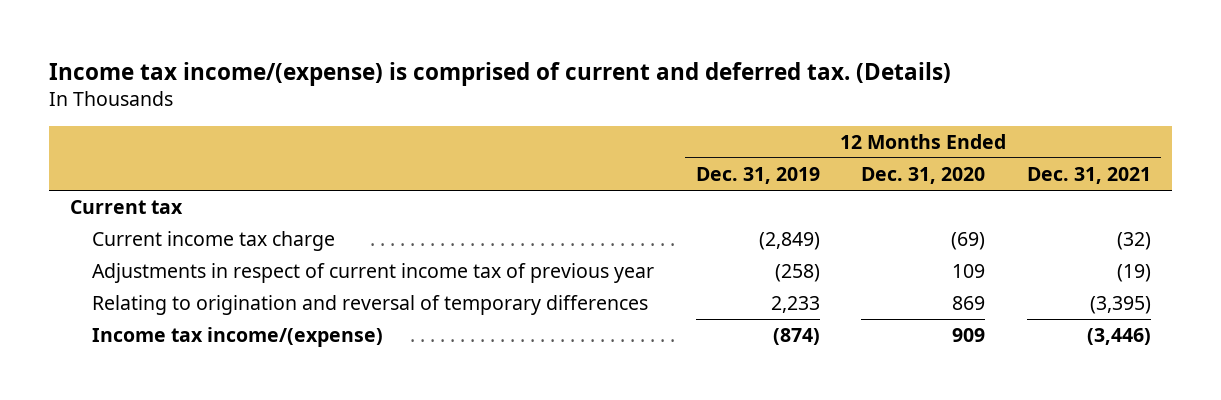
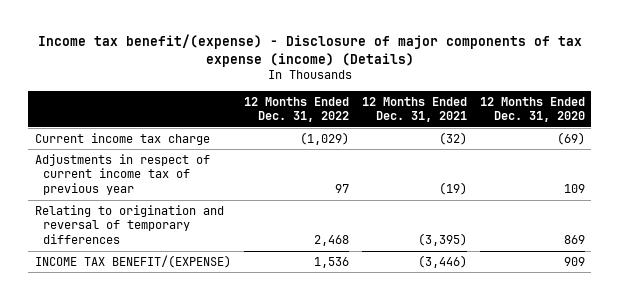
- Income tax income/(expense) is comprised of current and deferred tax. (Details)
+ Income tax benefit/(expense) - Disclosure of major components of tax expense (income) (Details)
- | 12 Months Ended Dec. 31, 2019 | 12 Months Ended Dec. 31, 2020 | 12 Months Ended Dec. 31, 2021
+ | 12 Months Ended Dec. 31, 2022 | 12 Months Ended Dec. 31, 2021 | 12 Months Ended Dec. 31, 2020
- Current tax
- Income tax income/(expense) | (874) | 909 | (3,446)
+ INCOME TAX BENEFIT/(EXPENSE) | 1,536 | (3,446) | 909

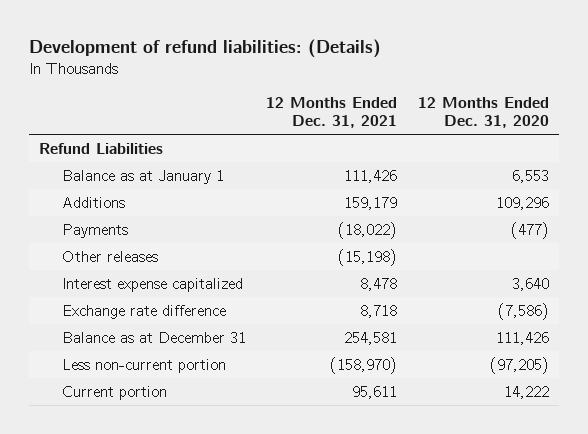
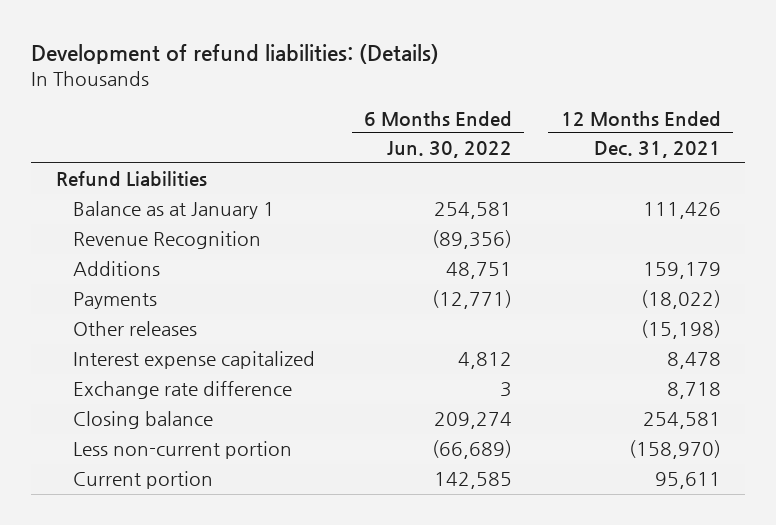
- | 12 Months Ended Dec. 31, 2021 | 12 Months Ended Dec. 31, 2020
+ | 6 Months Ended Jun. 30, 2022 | 12 Months Ended Dec. 31, 2021
+ Revenue Recognition | (89,356) |
- Balance as at December 31 | 254,581 | 111,426
+ Closing balance | 209,274 | 254,581

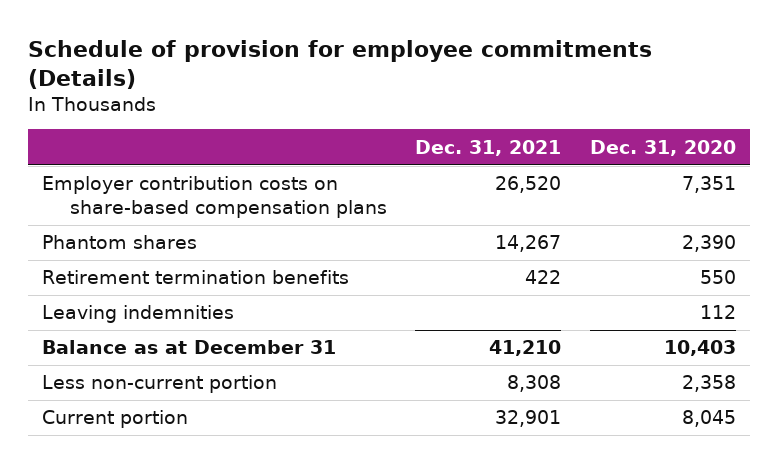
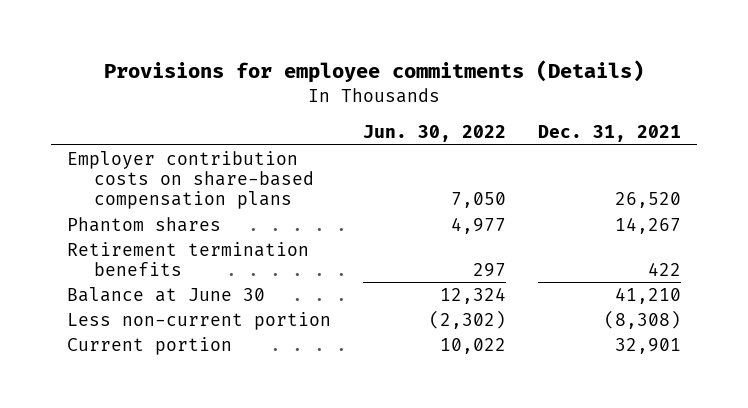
- Schedule of provision for employee commitments (Details)
+ Provisions for employee commitments (Details)
- | Dec. 31, 2021 | Dec. 31, 2020
+ | Jun. 30, 2022 | Dec. 31, 2021
- Leaving indemnities | | 112
- Balance as at December 31 | 41,210 | 10,403
- Less non-current portion | 8,308 | 2,358
+ Balance at June 30 | 12,324 | 41,210
+ Less non-current portion | (2,302) | (8,308)

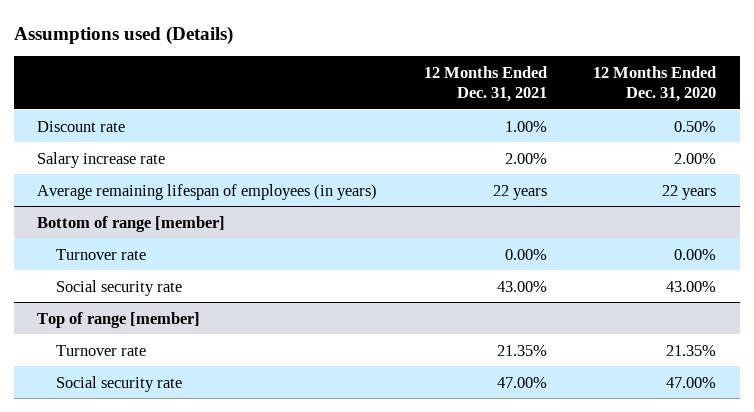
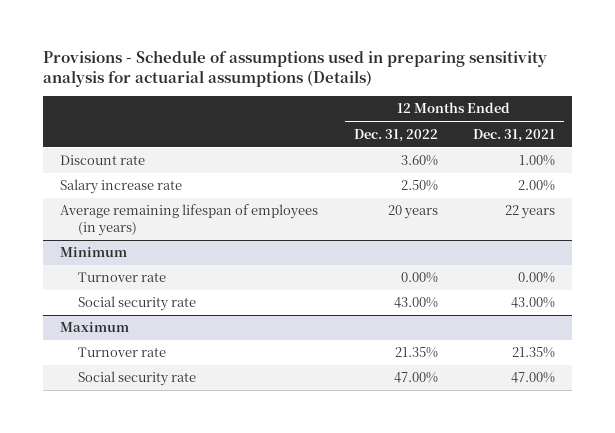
- Assumptions used (Details)
+ Provisions - Schedule of assumptions used in preparing sensitivity analysis for actuarial assumptions (Details)
- | 12 Months Ended Dec. 31, 2021 | 12 Months Ended Dec. 31, 2020
+ | 12 Months Ended Dec. 31, 2022 | 12 Months Ended Dec. 31, 2021
- Bottom of range [member]
+ Minimum
- Top of range [member]
+ Maximum

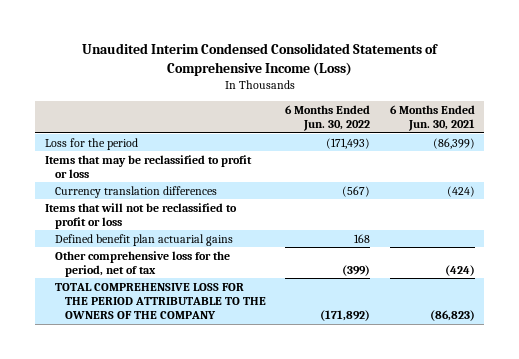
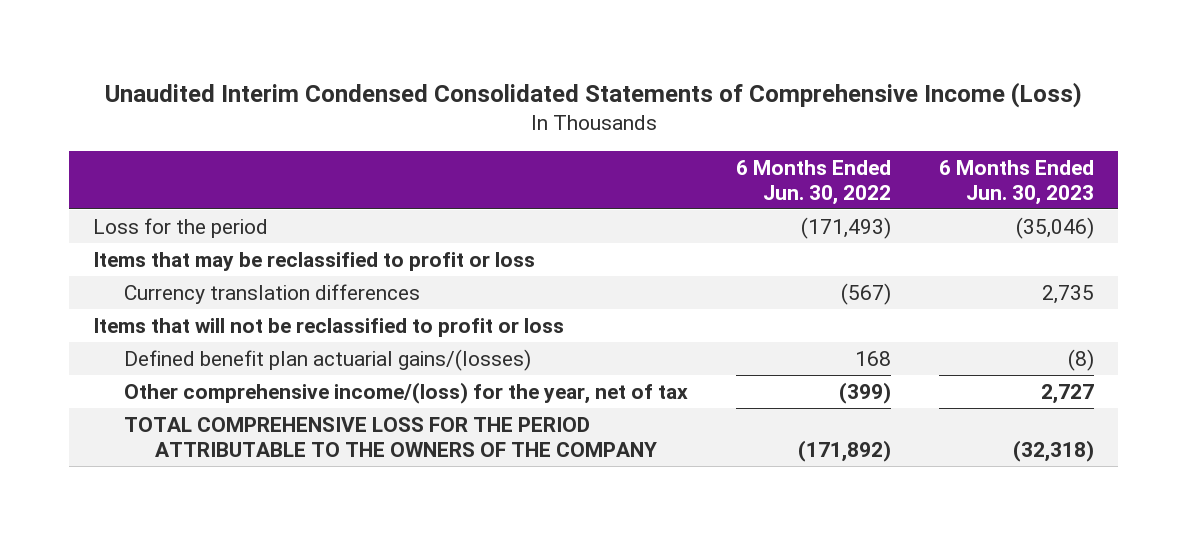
- | 6 Months Ended Jun. 30, 2022 | 6 Months Ended Jun. 30, 2021
+ | 6 Months Ended Jun. 30, 2022 | 6 Months Ended Jun. 30, 2023
- Defined benefit plan actuarial gains | 168 |
- Other comprehensive loss for the period, net of tax | (399) | (424)
+ Defined benefit plan actuarial gains/(losses) | 168 | (8)
+ Other comprehensive income/(loss) for the year, net of tax | (399) | 2,727

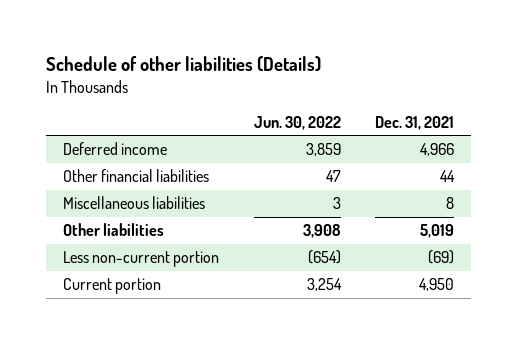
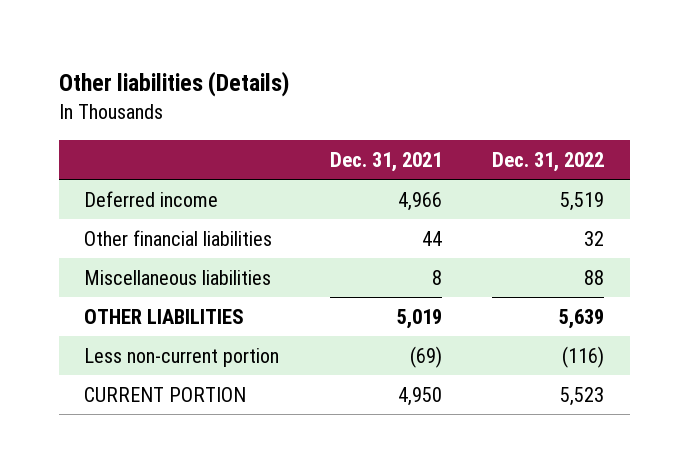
- Schedule of other liabilities (Details)
+ Other liabilities (Details)
- | Jun. 30, 2022 | Dec. 31, 2021
+ | Dec. 31, 2021 | Dec. 31, 2022
- Other liabilities | 3,908 | 5,019
+ OTHER LIABILITIES | 5,019 | 5,639
- Current portion | 3,254 | 4,950
+ CURRENT PORTION | 4,950 | 5,523

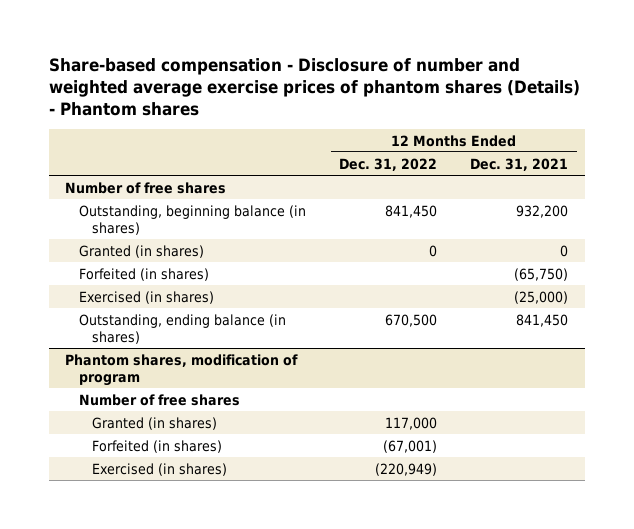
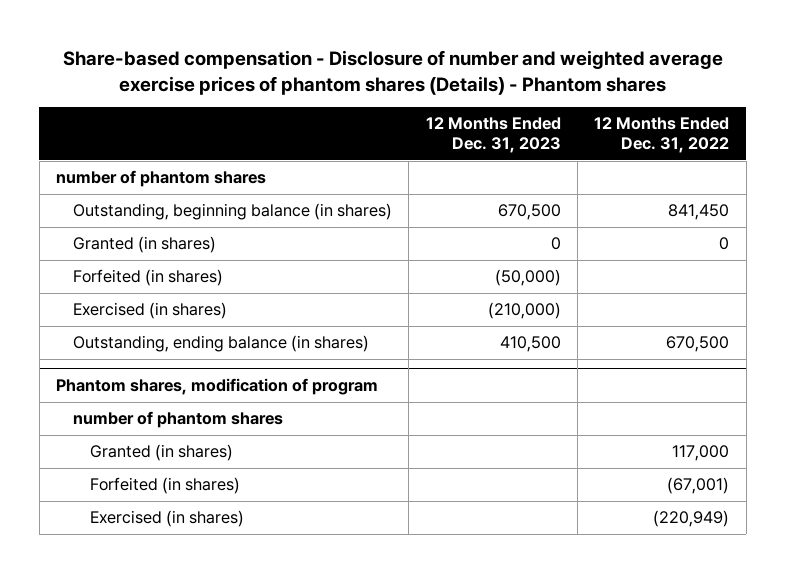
- | 12 Months Ended Dec. 31, 2022 | 12 Months Ended Dec. 31, 2021
+ | 12 Months Ended Dec. 31, 2023 | 12 Months Ended Dec. 31, 2022
- Number of free shares
+ number of phantom shares
@ Phantom shares, modification of program
- Number of free shares
+ number of phantom shares

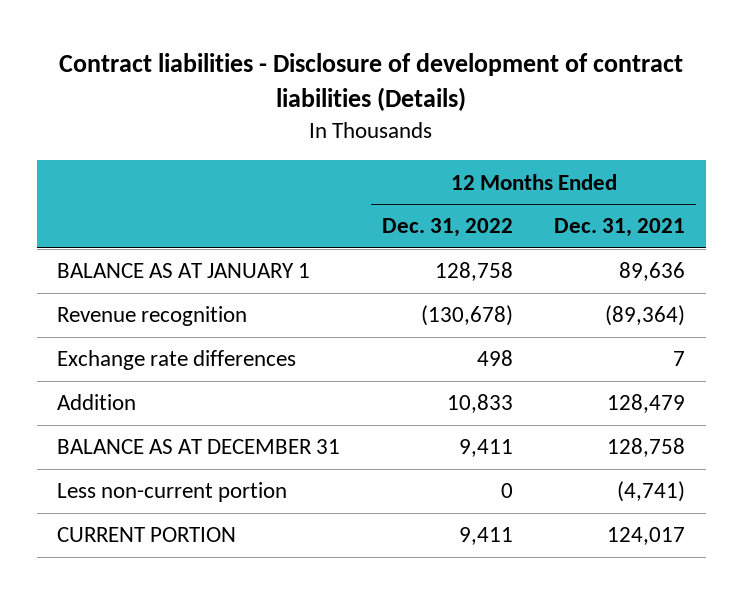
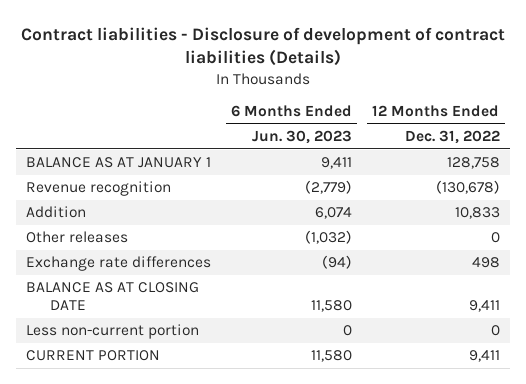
- | 12 Months Ended Dec. 31, 2022 | 12 Months Ended Dec. 31, 2021
+ | 6 Months Ended Jun. 30, 2023 | 12 Months Ended Dec. 31, 2022
- BALANCE AS AT DECEMBER 31 | 9,411 | 128,758
+ Other releases | (1,032) | 0
moved down: Exchange rate differences | (94) | 498
+ BALANCE AS AT CLOSING DATE | 11,580 | 9,411

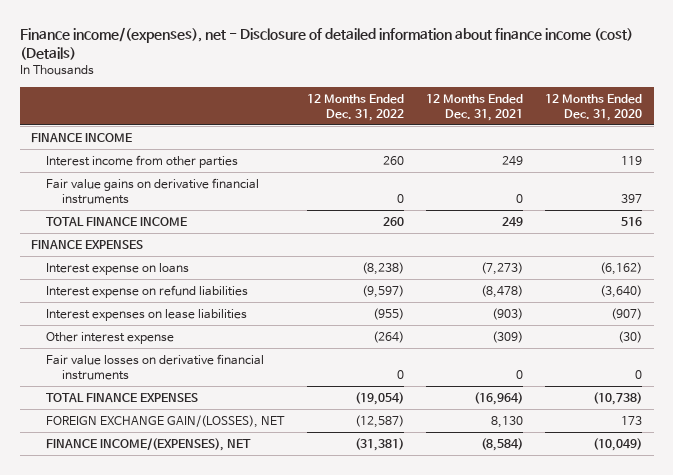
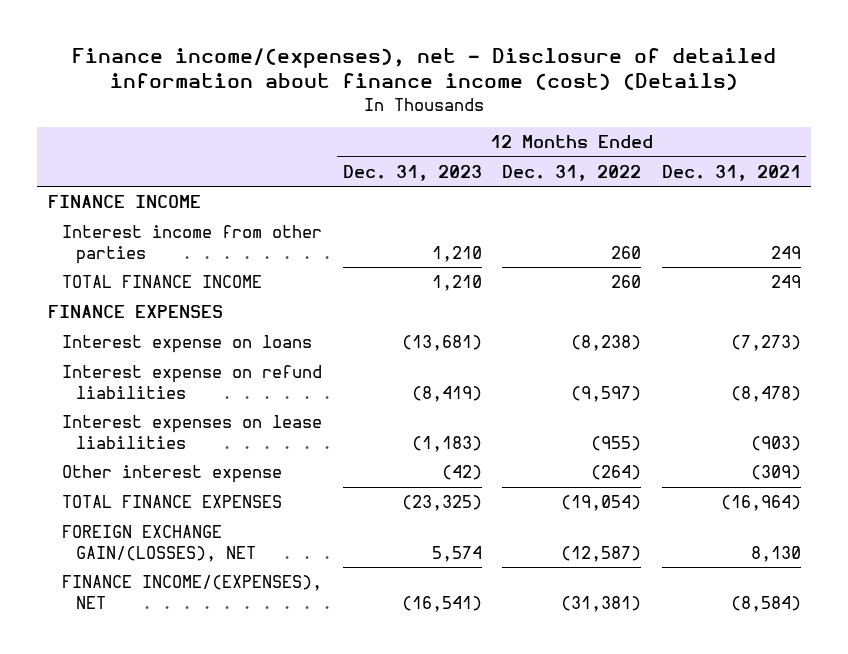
- | 12 Months Ended Dec. 31, 2022 | 12 Months Ended Dec. 31, 2021 | 12 Months Ended Dec. 31, 2020
+ | 12 Months Ended Dec. 31, 2023 | 12 Months Ended Dec. 31, 2022 | 12 Months Ended Dec. 31, 2021
- Fair value gains on derivative financial instruments | 0 | 0 | 397
- Fair value losses on derivative financial instruments | 0 | 0 | 0

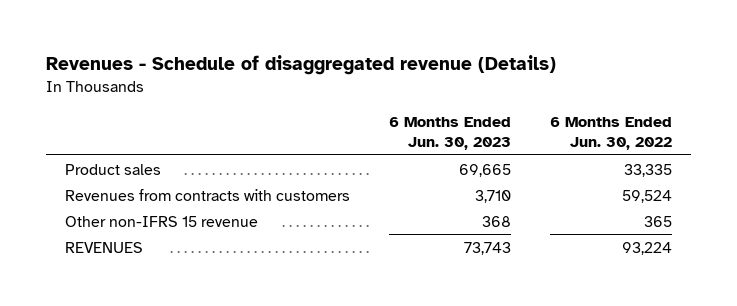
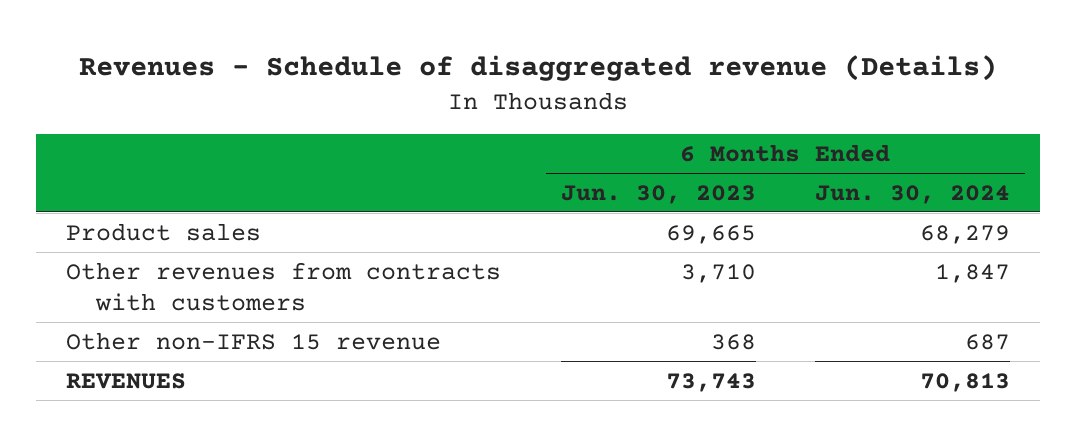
- | 6 Months Ended Jun. 30, 2023 | 6 Months Ended Jun. 30, 2022
+ | 6 Months Ended Jun. 30, 2023 | 6 Months Ended Jun. 30, 2024
- Revenues from contracts with customers | 3,710 | 59,524
+ Other revenues from contracts with customers | 3,710 | 1,847

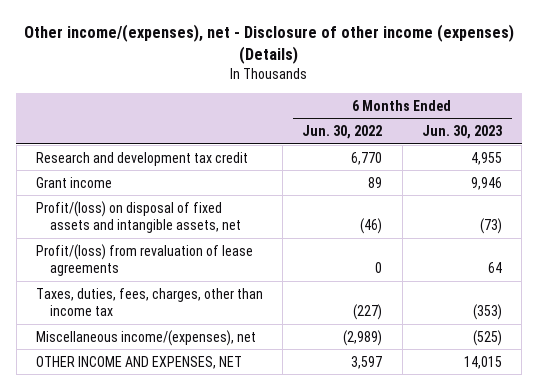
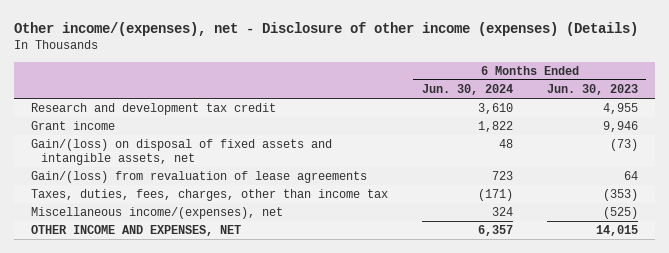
- | 6 Months Ended Jun. 30, 2022 | 6 Months Ended Jun. 30, 2023
+ | 6 Months Ended Jun. 30, 2024 | 6 Months Ended Jun. 30, 2023
- Profit/(loss) on disposal of fixed assets and intangible assets, net | (46) | (73)
- Profit/(loss) from revaluation of lease agreements | 0 | 64
+ Gain/(loss) on disposal of fixed assets and intangible assets, net | 48 | (73)
+ Gain/(loss) from revaluation of lease agreements | 723 | 64

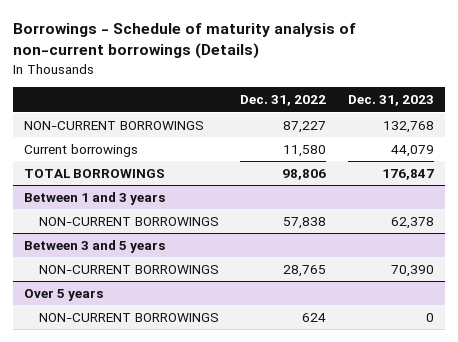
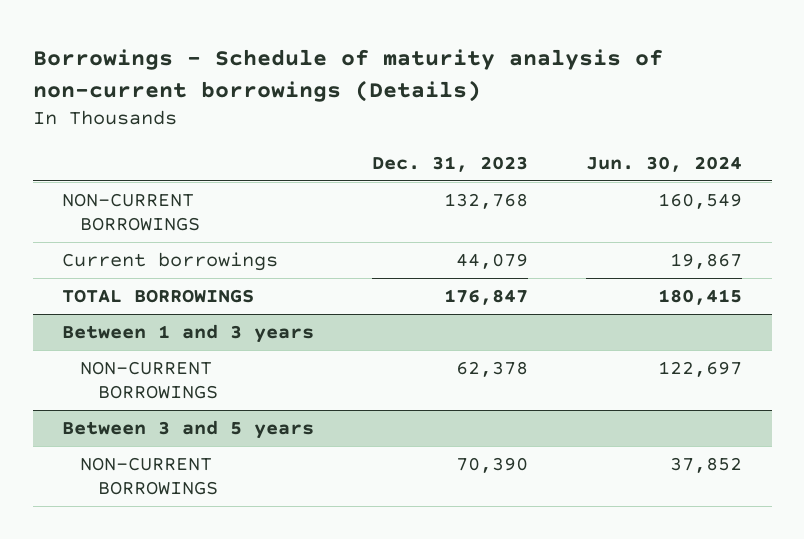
- | Dec. 31, 2022 | Dec. 31, 2023
+ | Dec. 31, 2023 | Jun. 30, 2024
- Over 5 years
- NON-CURRENT BORROWINGS | 624 | 0

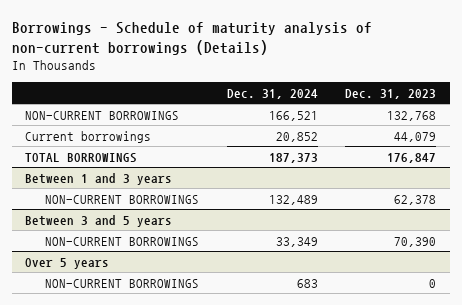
- | Dec. 31, 2023 | Jun. 30, 2024
+ | Dec. 31, 2024 | Dec. 31, 2023
+ Over 5 years
+ NON-CURRENT BORROWINGS | 683 | 0

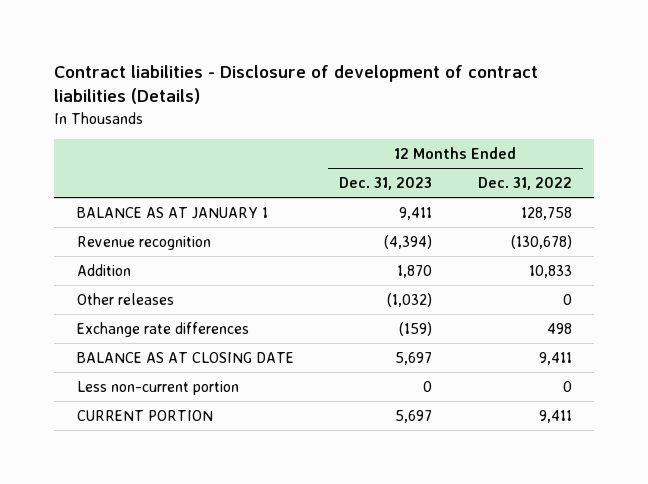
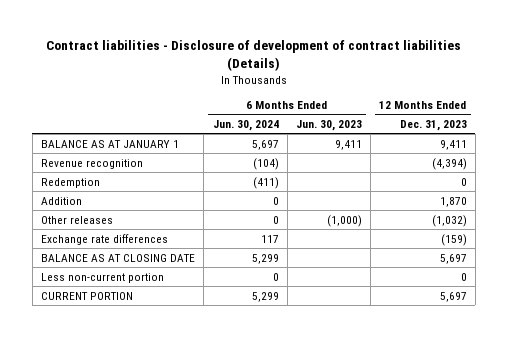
- | 12 Months Ended Dec. 31, 2023 | 12 Months Ended Dec. 31, 2022
+ | 6 Months Ended Jun. 30, 2024 | 6 Months Ended Jun. 30, 2023 | 12 Months Ended Dec. 31, 2023
+ Redemption | (411) | | 0

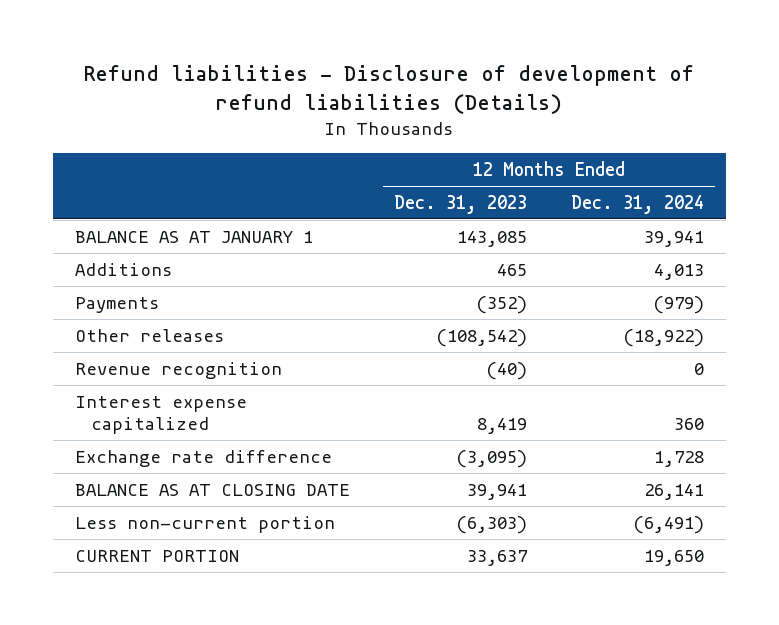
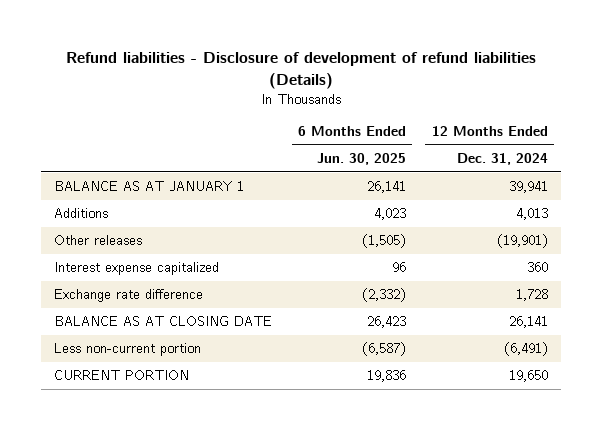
- | 12 Months Ended Dec. 31, 2023 | 12 Months Ended Dec. 31, 2024
+ | 6 Months Ended Jun. 30, 2025 | 12 Months Ended Dec. 31, 2024
- Payments | (352) | (979)
- Other releases | (108,542) | (18,922)
- Revenue recognition | (40) | 0
+ Other releases | (1,505) | (19,901)

